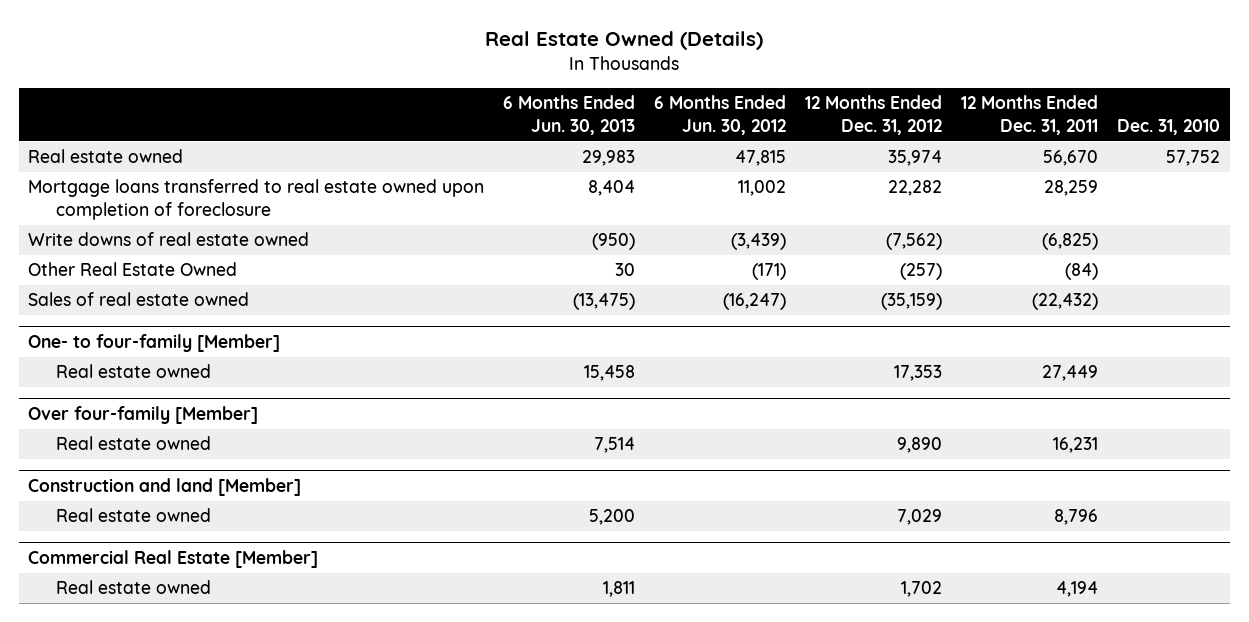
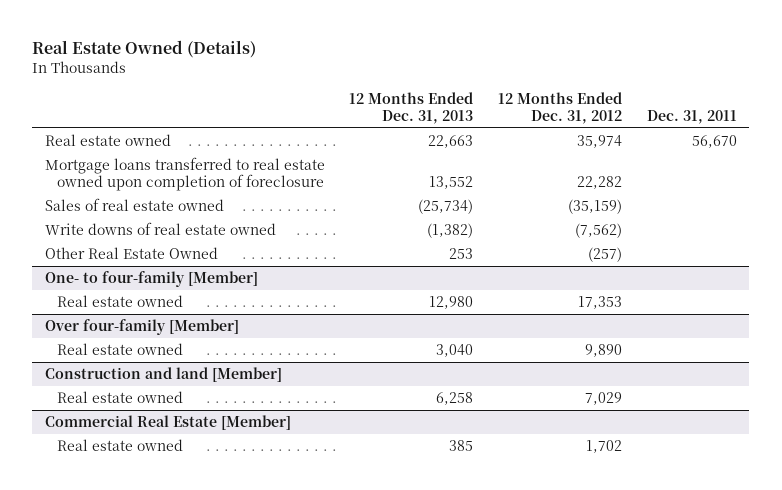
- | 6 Months Ended Jun. 30, 2013 | 6 Months Ended Jun. 30, 2012 | 12 Months Ended Dec. 31, 2012 | 12 Months Ended Dec. 31, 2011 | Dec. 31, 2010
+ | 12 Months Ended Dec. 31, 2013 | 12 Months Ended Dec. 31, 2012 | Dec. 31, 2011
moved up: Sales of real estate owned | (25,734) | (35,159) |

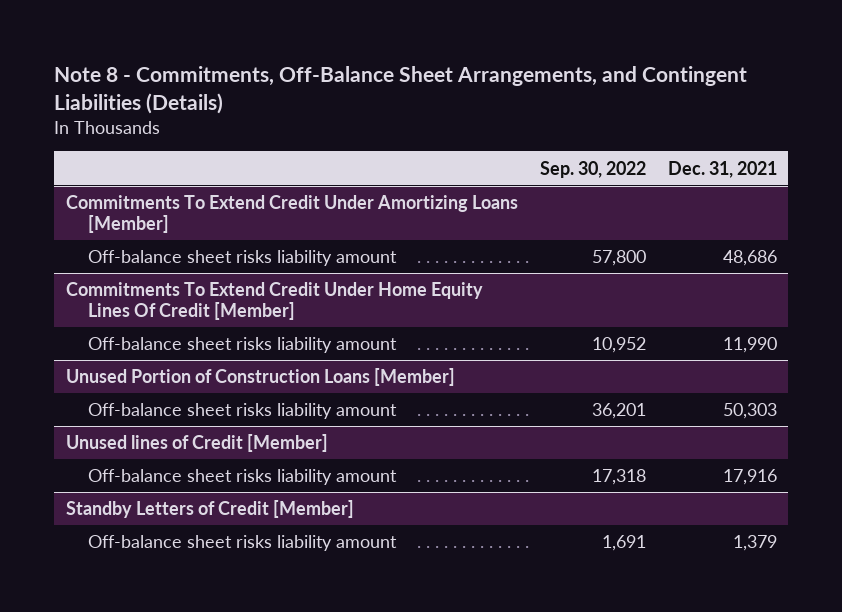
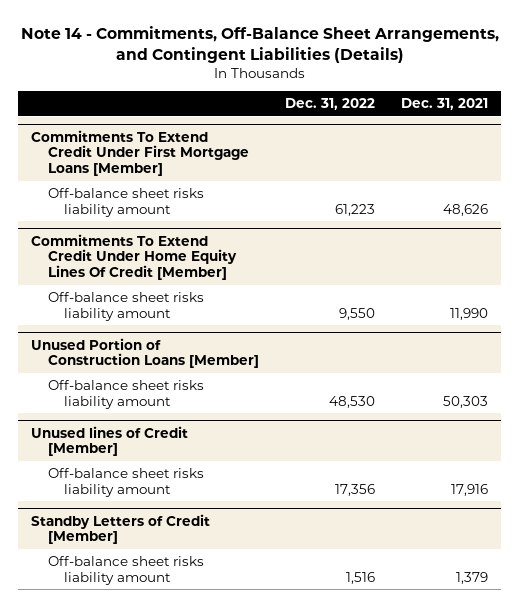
- Note 8 - Commitments, Off-Balance Sheet Arrangements, and Contingent Liabilities (Details)
+ Note 14 - Commitments, Off-Balance Sheet Arrangements, and Contingent Liabilities (Details)
- | Sep. 30, 2022 | Dec. 31, 2021
+ | Dec. 31, 2022 | Dec. 31, 2021
- Commitments To Extend Credit Under Amortizing Loans [Member]
- Off-balance sheet risks liability amount | 57,800 | 48,686
+ Commitments To Extend Credit Under First Mortgage Loans [Member]
+ Off-balance sheet risks liability amount | 61,223 | 48,626

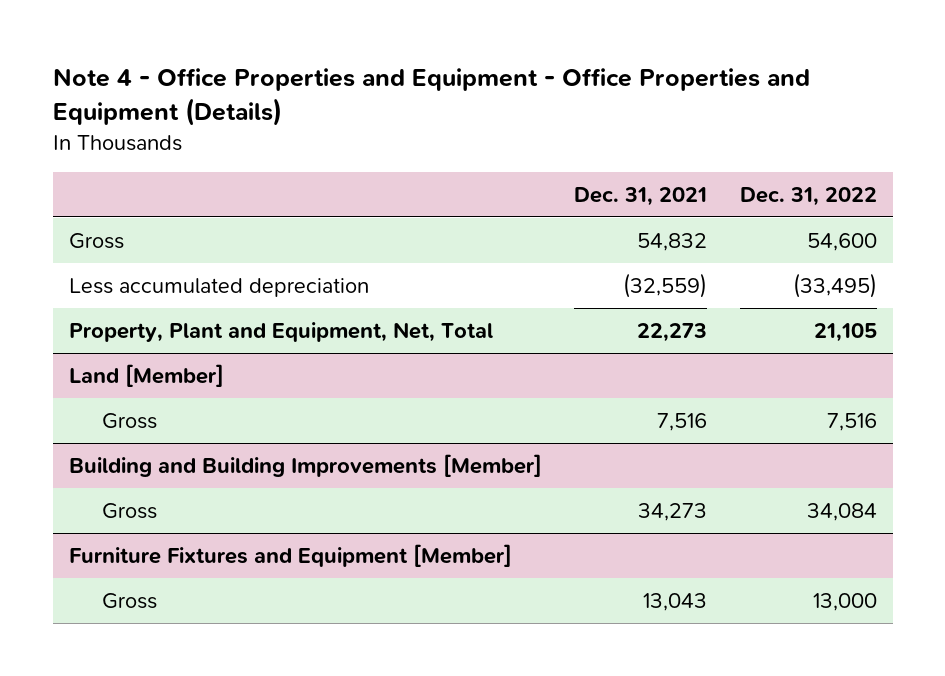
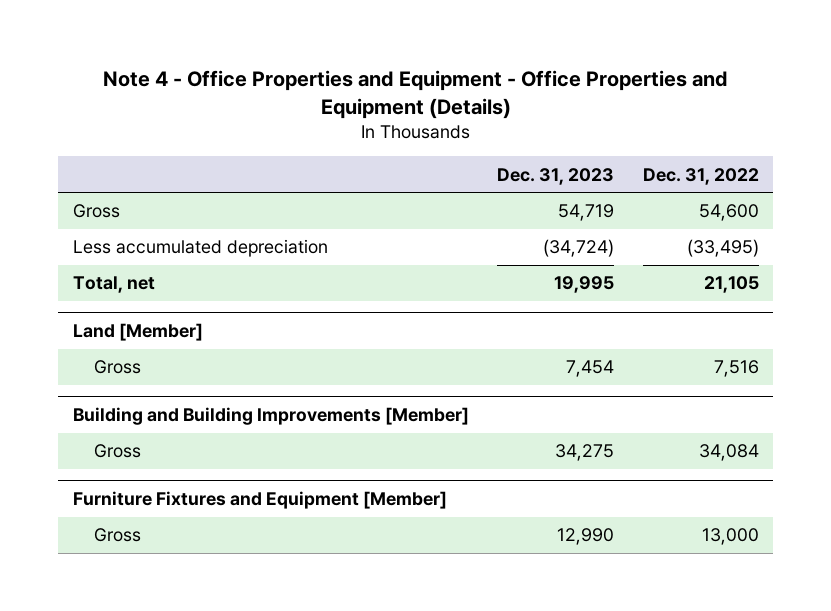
- | Dec. 31, 2021 | Dec. 31, 2022
+ | Dec. 31, 2023 | Dec. 31, 2022
- Property, Plant and Equipment, Net, Total | 22,273 | 21,105
+ Total, net | 19,995 | 21,105

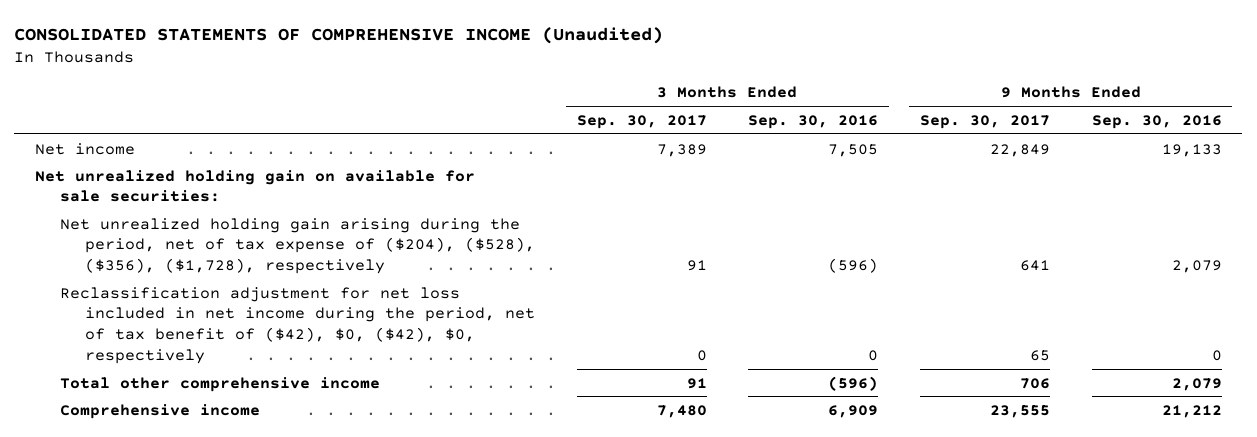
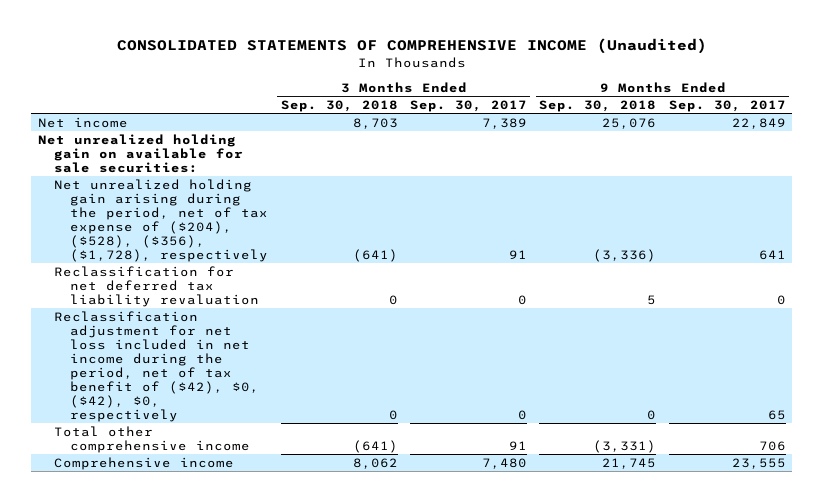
- | 3 Months Ended Sep. 30, 2017 | 3 Months Ended Sep. 30, 2016 | 9 Months Ended Sep. 30, 2017 | 9 Months Ended Sep. 30, 2016
+ | 3 Months Ended Sep. 30, 2018 | 3 Months Ended Sep. 30, 2017 | 9 Months Ended Sep. 30, 2018 | 9 Months Ended Sep. 30, 2017
+ Reclassification for net deferred tax liability revaluation | 0 | 0 | 5 | 0

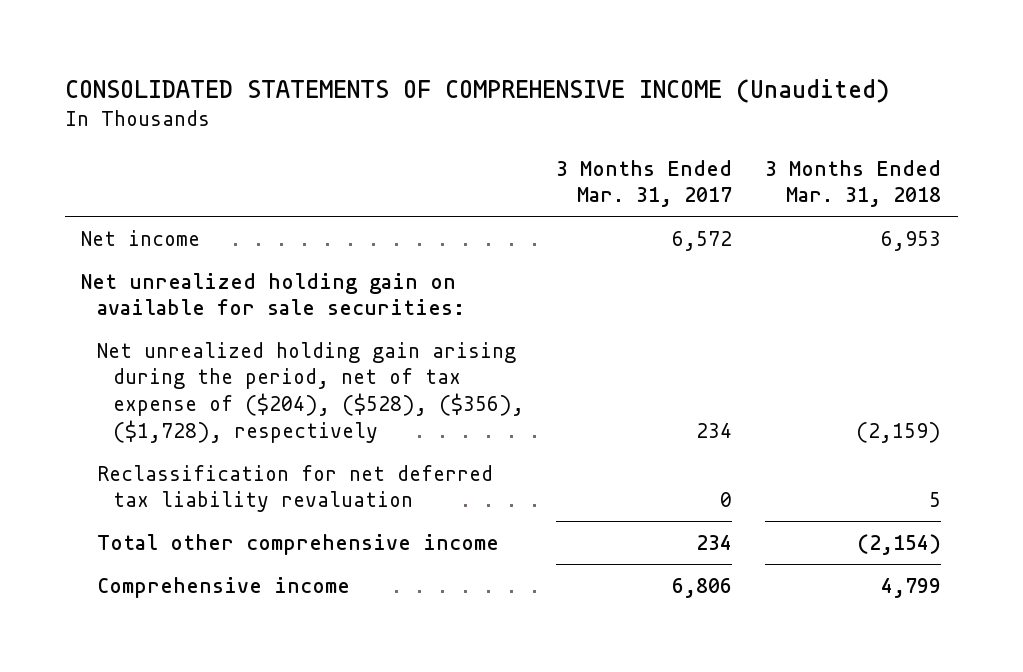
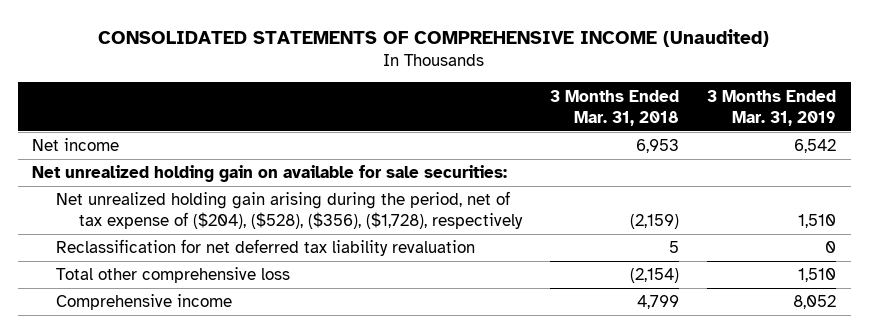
- | 3 Months Ended Mar. 31, 2017 | 3 Months Ended Mar. 31, 2018
+ | 3 Months Ended Mar. 31, 2018 | 3 Months Ended Mar. 31, 2019
- Total other comprehensive income | 234 | (2,154)
+ Total other comprehensive loss | (2,154) | 1,510

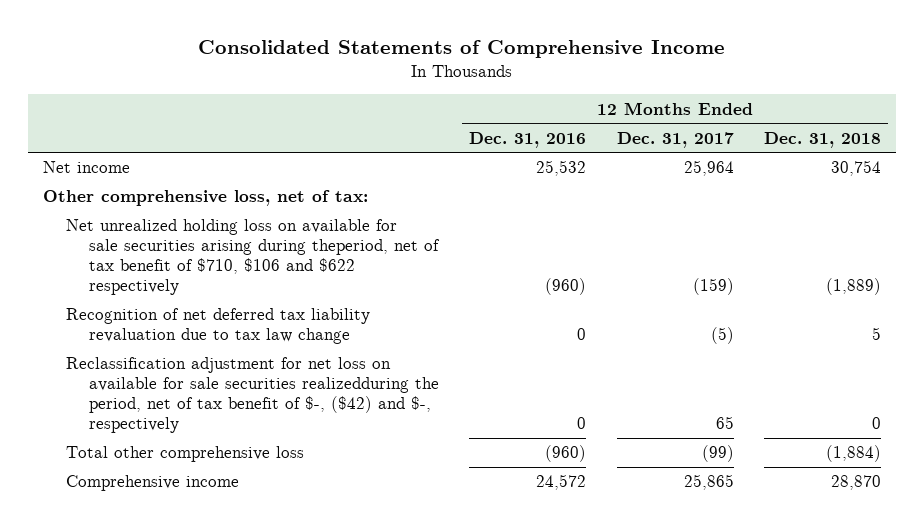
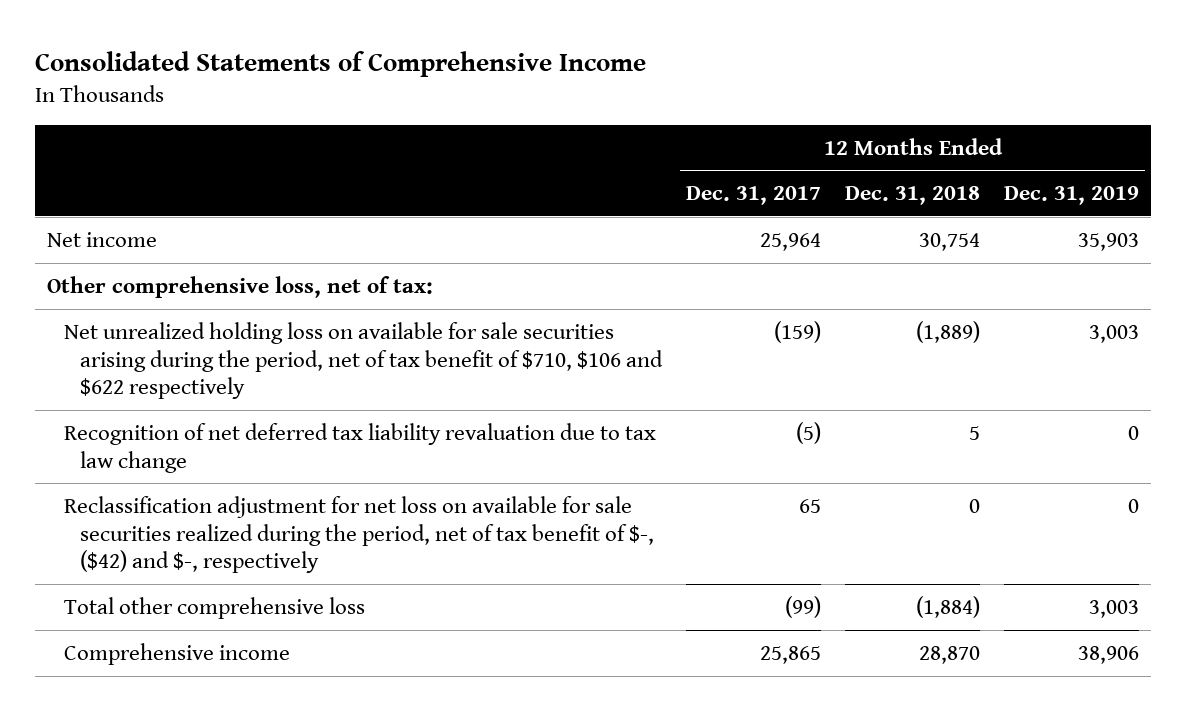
- | 12 Months Ended Dec. 31, 2016 | 12 Months Ended Dec. 31, 2017 | 12 Months Ended Dec. 31, 2018
+ | 12 Months Ended Dec. 31, 2017 | 12 Months Ended Dec. 31, 2018 | 12 Months Ended Dec. 31, 2019
- Net unrealized holding loss on available for sale securities arising during theperiod, net of tax benefit of $710, $106 and $622 respectively | (960) | (159) | (1,889)
+ Net unrealized holding loss on available for sale securities arising during the period, net of tax benefit of $710, $106 and $622 respectively | (159) | (1,889) | 3,003
- Reclassification adjustment for net loss on available for sale securities realizedduring the period, net of tax benefit of $-, ($42) and $-, respectively | 0 | 65 | 0
+ Reclassification adjustment for net loss on available for sale securities realized during the period, net of tax benefit of $-, ($42) and $-, respectively | 65 | 0 | 0

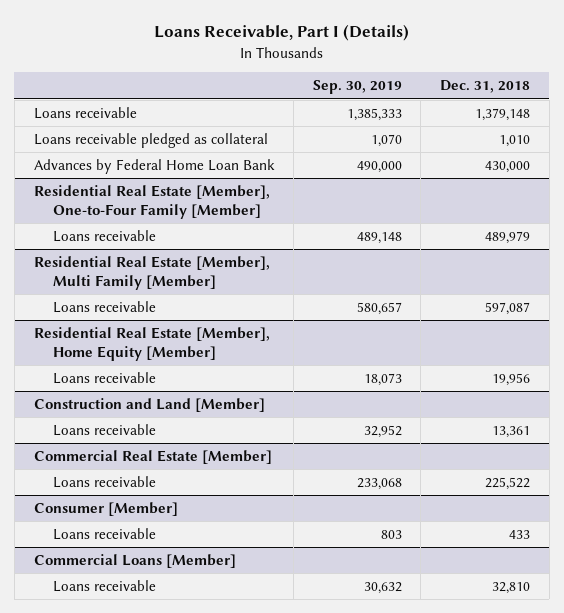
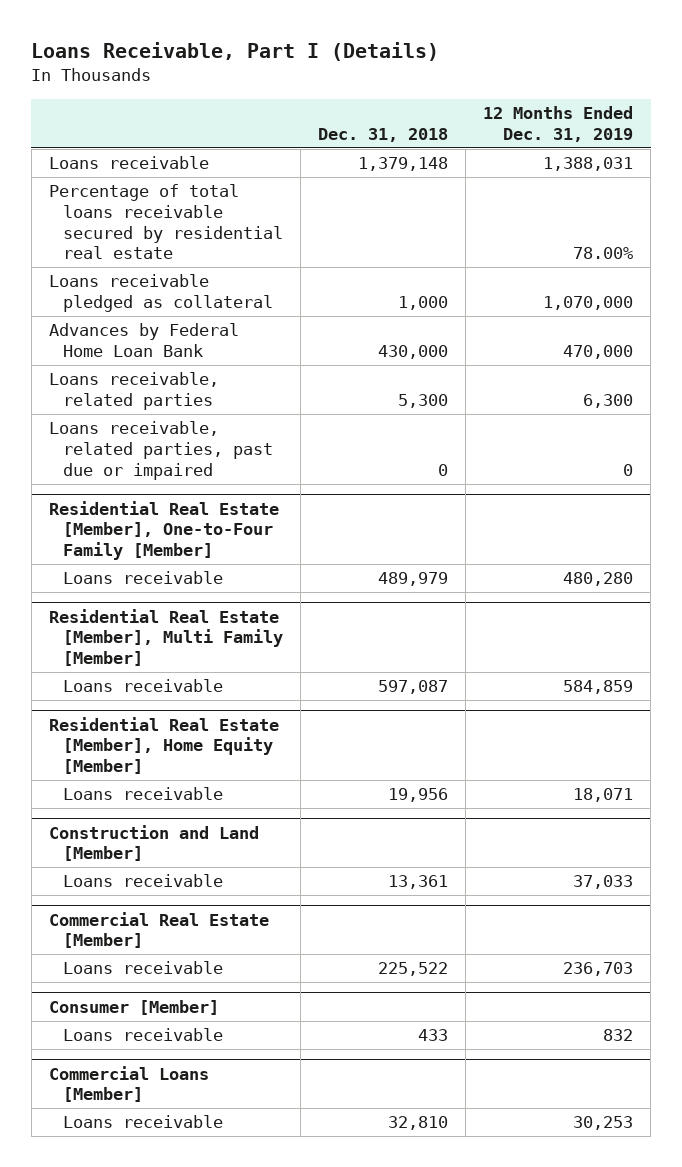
- | Sep. 30, 2019 | Dec. 31, 2018
+ | Dec. 31, 2018 | 12 Months Ended Dec. 31, 2019
- Loans receivable pledged as collateral | 1,070 | 1,010
+ Percentage of total loans receivable secured by residential real estate | | 78.00%
+ Loans receivable pledged as collateral | 1,000 | 1,070,000
+ Loans receivable, related parties | 5,300 | 6,300
+ Loans receivable, related parties, past due or impaired | 0 | 0

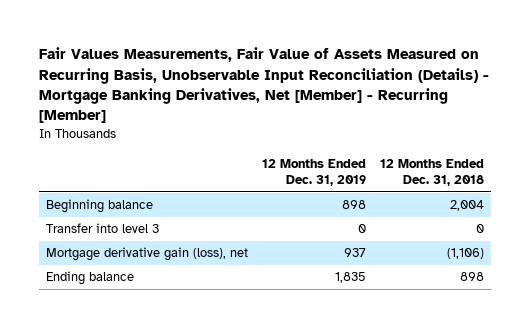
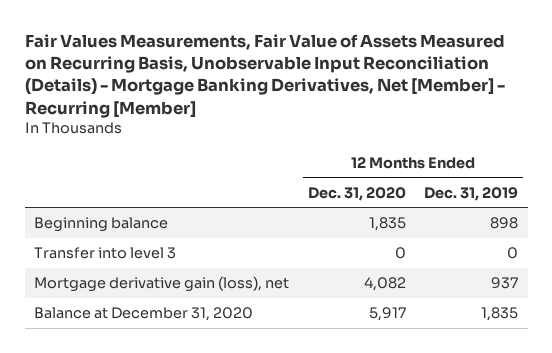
- | 12 Months Ended Dec. 31, 2019 | 12 Months Ended Dec. 31, 2018
+ | 12 Months Ended Dec. 31, 2020 | 12 Months Ended Dec. 31, 2019
- Ending balance | 1,835 | 898
+ Balance at December 31, 2020 | 5,917 | 1,835

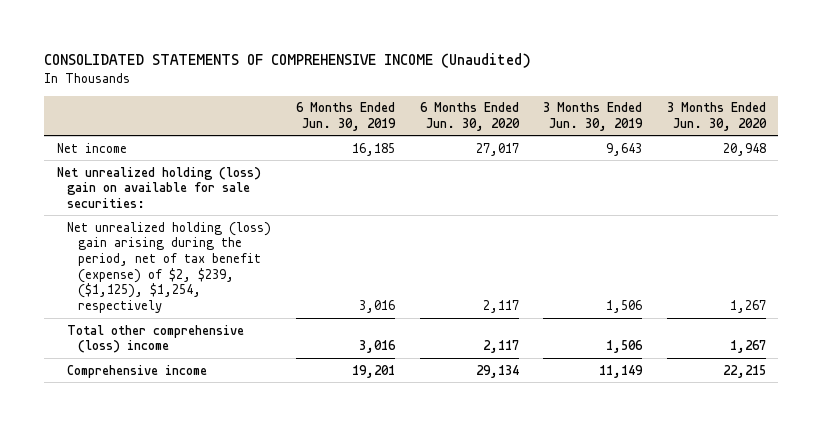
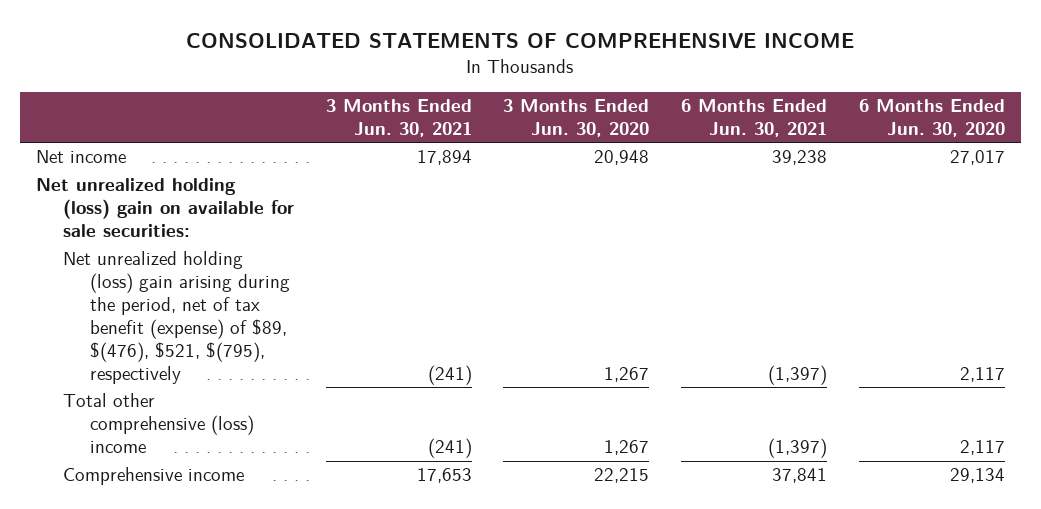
- CONSOLIDATED STATEMENTS OF COMPREHENSIVE INCOME (Unaudited)
+ CONSOLIDATED STATEMENTS OF COMPREHENSIVE INCOME
- | 6 Months Ended Jun. 30, 2019 | 6 Months Ended Jun. 30, 2020 | 3 Months Ended Jun. 30, 2019 | 3 Months Ended Jun. 30, 2020
+ | 3 Months Ended Jun. 30, 2021 | 3 Months Ended Jun. 30, 2020 | 6 Months Ended Jun. 30, 2021 | 6 Months Ended Jun. 30, 2020
- Net unrealized holding (loss) gain arising during the period, net of tax benefit (expense) of $2, $239, ($1,125), $1,254, respectively | 3,016 | 2,117 | 1,506 | 1,267
+ Net unrealized holding (loss) gain arising during the period, net of tax benefit (expense) of $89, $(476), $521, $(795), respectively | (241) | 1,267 | (1,397) | 2,117

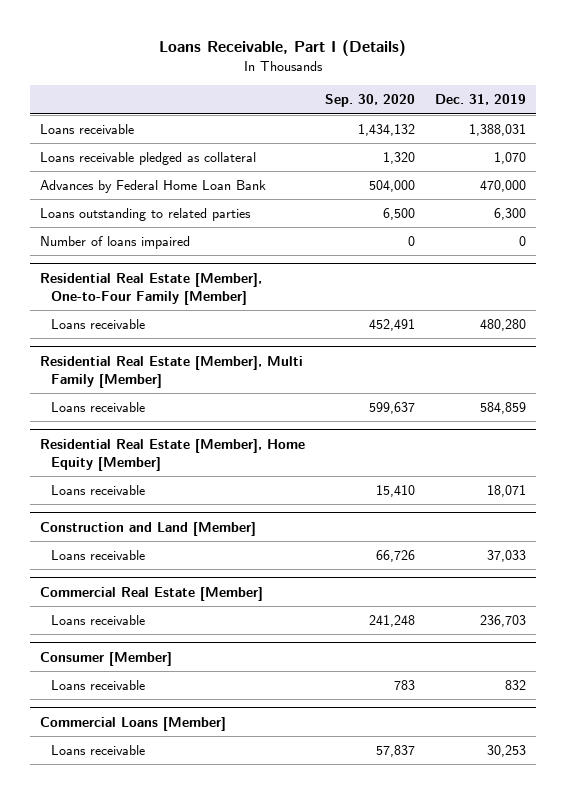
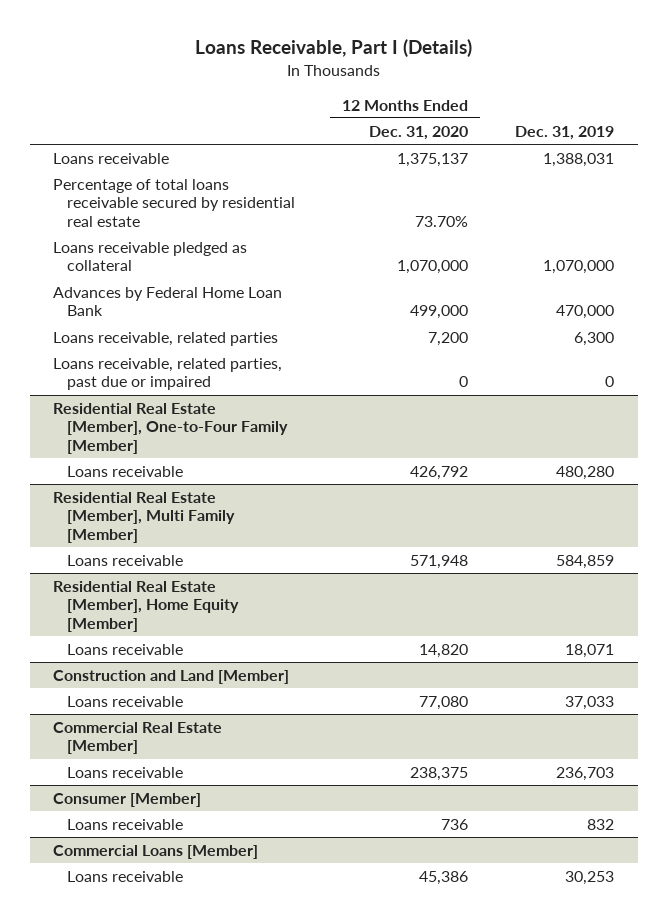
- | Sep. 30, 2020 | Dec. 31, 2019
+ | 12 Months Ended Dec. 31, 2020 | Dec. 31, 2019
- Loans receivable pledged as collateral | 1,320 | 1,070
+ Percentage of total loans receivable secured by residential real estate | 73.70% |
+ Loans receivable pledged as collateral | 1,070,000 | 1,070,000
- Loans outstanding to related parties | 6,500 | 6,300
- Number of loans impaired | 0 | 0
+ Loans receivable, related parties | 7,200 | 6,300
+ Loans receivable, related parties, past due or impaired | 0 | 0

